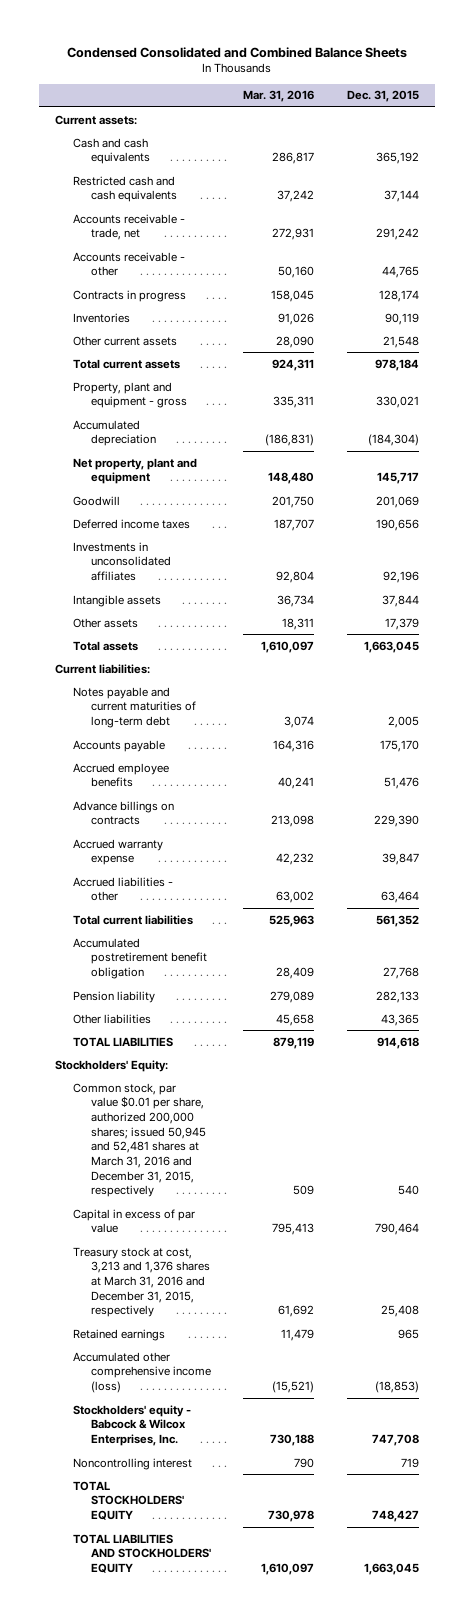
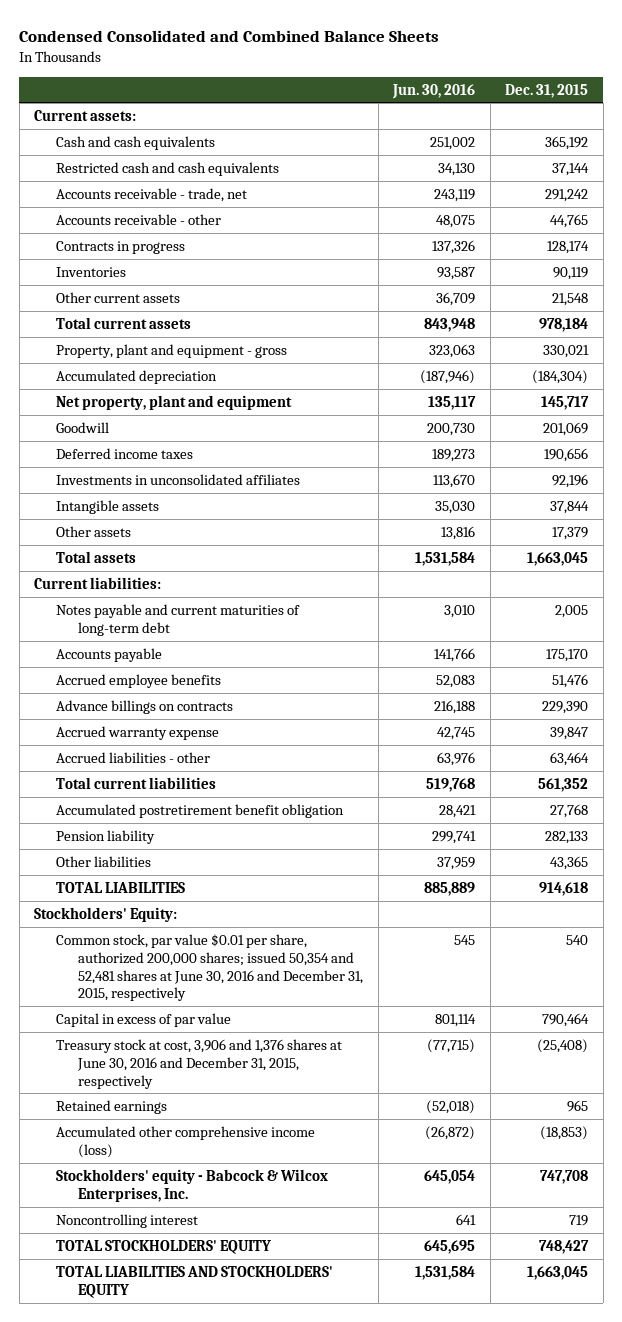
- | Mar. 31, 2016 | Dec. 31, 2015
+ | Jun. 30, 2016 | Dec. 31, 2015
- Common stock, par value $0.01 per share, authorized 200,000 shares; issued 50,945 and 52,481 shares at March 31, 2016 and December 31, 2015, respectively | 509 | 540
+ Common stock, par value $0.01 per share, authorized 200,000 shares; issued 50,354 and 52,481 shares at June 30, 2016 and December 31, 2015, respectively | 545 | 540
- Treasury stock at cost, 3,213 and 1,376 shares at March 31, 2016 and December 31, 2015, respectively | 61,692 | 25,408
+ Treasury stock at cost, 3,906 and 1,376 shares at June 30, 2016 and December 31, 2015, respectively | (77,715) | (25,408)

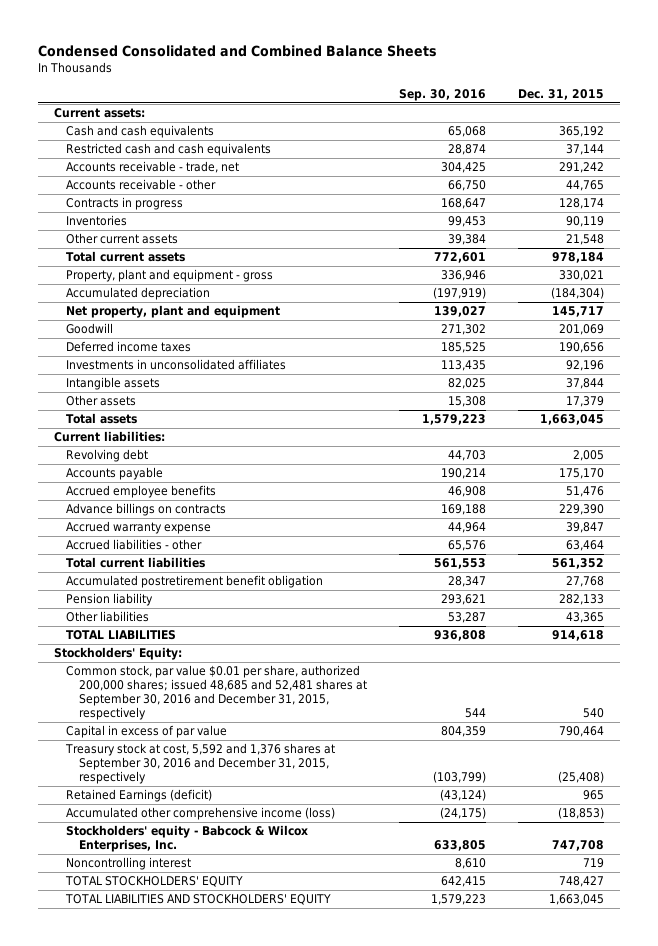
- | Jun. 30, 2016 | Dec. 31, 2015
+ | Sep. 30, 2016 | Dec. 31, 2015
- Notes payable and current maturities of long-term debt | 3,010 | 2,005
+ Revolving debt | 44,703 | 2,005
- Common stock, par value $0.01 per share, authorized 200,000 shares; issued 50,354 and 52,481 shares at June 30, 2016 and December 31, 2015, respectively | 545 | 540
+ Common stock, par value $0.01 per share, authorized 200,000 shares; issued 48,685 and 52,481 shares at September 30, 2016 and December 31, 2015, respectively | 544 | 540
- Treasury stock at cost, 3,906 and 1,376 shares at June 30, 2016 and December 31, 2015, respectively | (77,715) | (25,408)
- Retained earnings | (52,018) | 965
+ Treasury stock at cost, 5,592 and 1,376 shares at September 30, 2016 and December 31, 2015, respectively | (103,799) | (25,408)
+ Retained Earnings (deficit) | (43,124) | 965

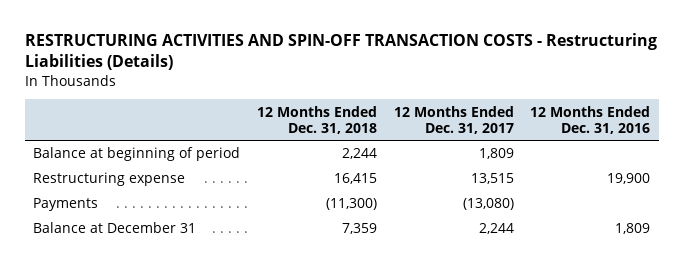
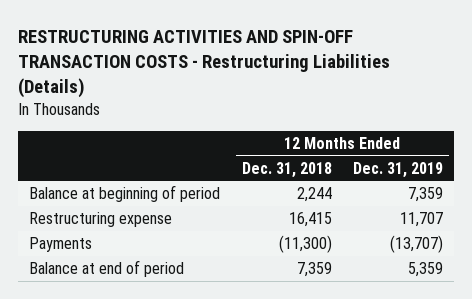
- | 12 Months Ended Dec. 31, 2018 | 12 Months Ended Dec. 31, 2017 | 12 Months Ended Dec. 31, 2016
+ | 12 Months Ended Dec. 31, 2018 | 12 Months Ended Dec. 31, 2019
- Balance at December 31 | 7,359 | 2,244 | 1,809
+ Balance at end of period | 7,359 | 5,359

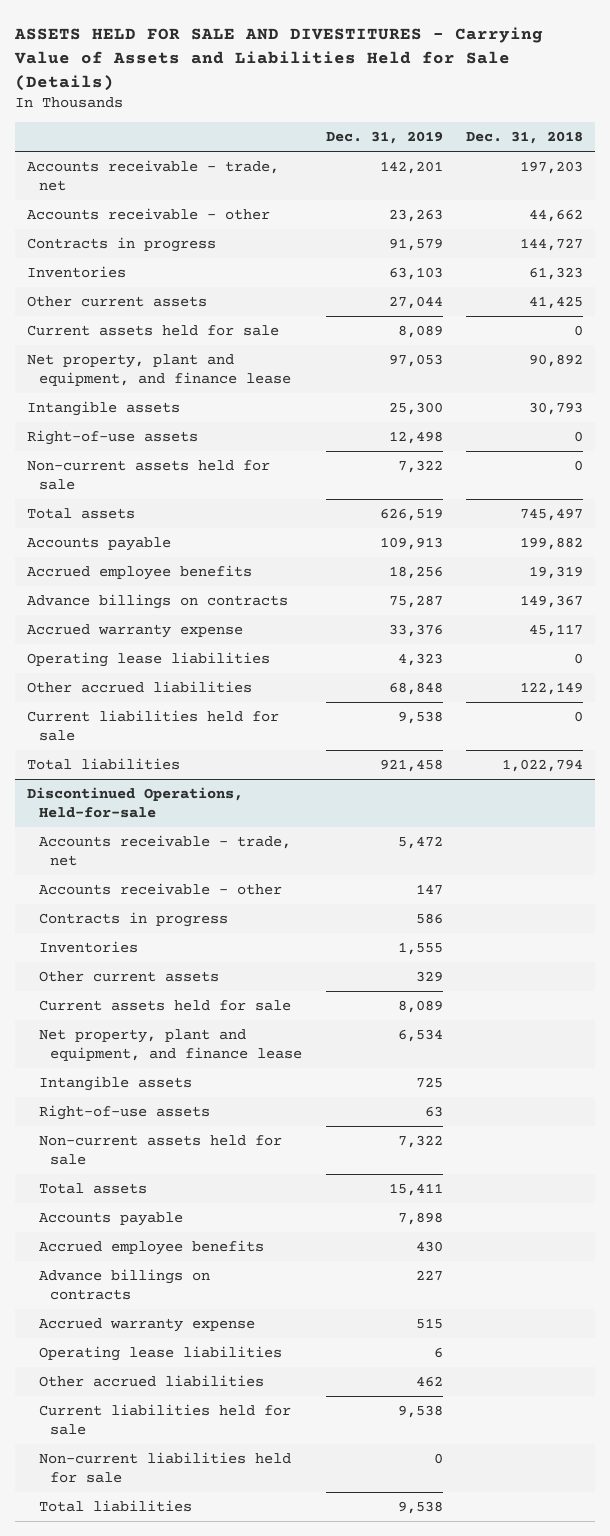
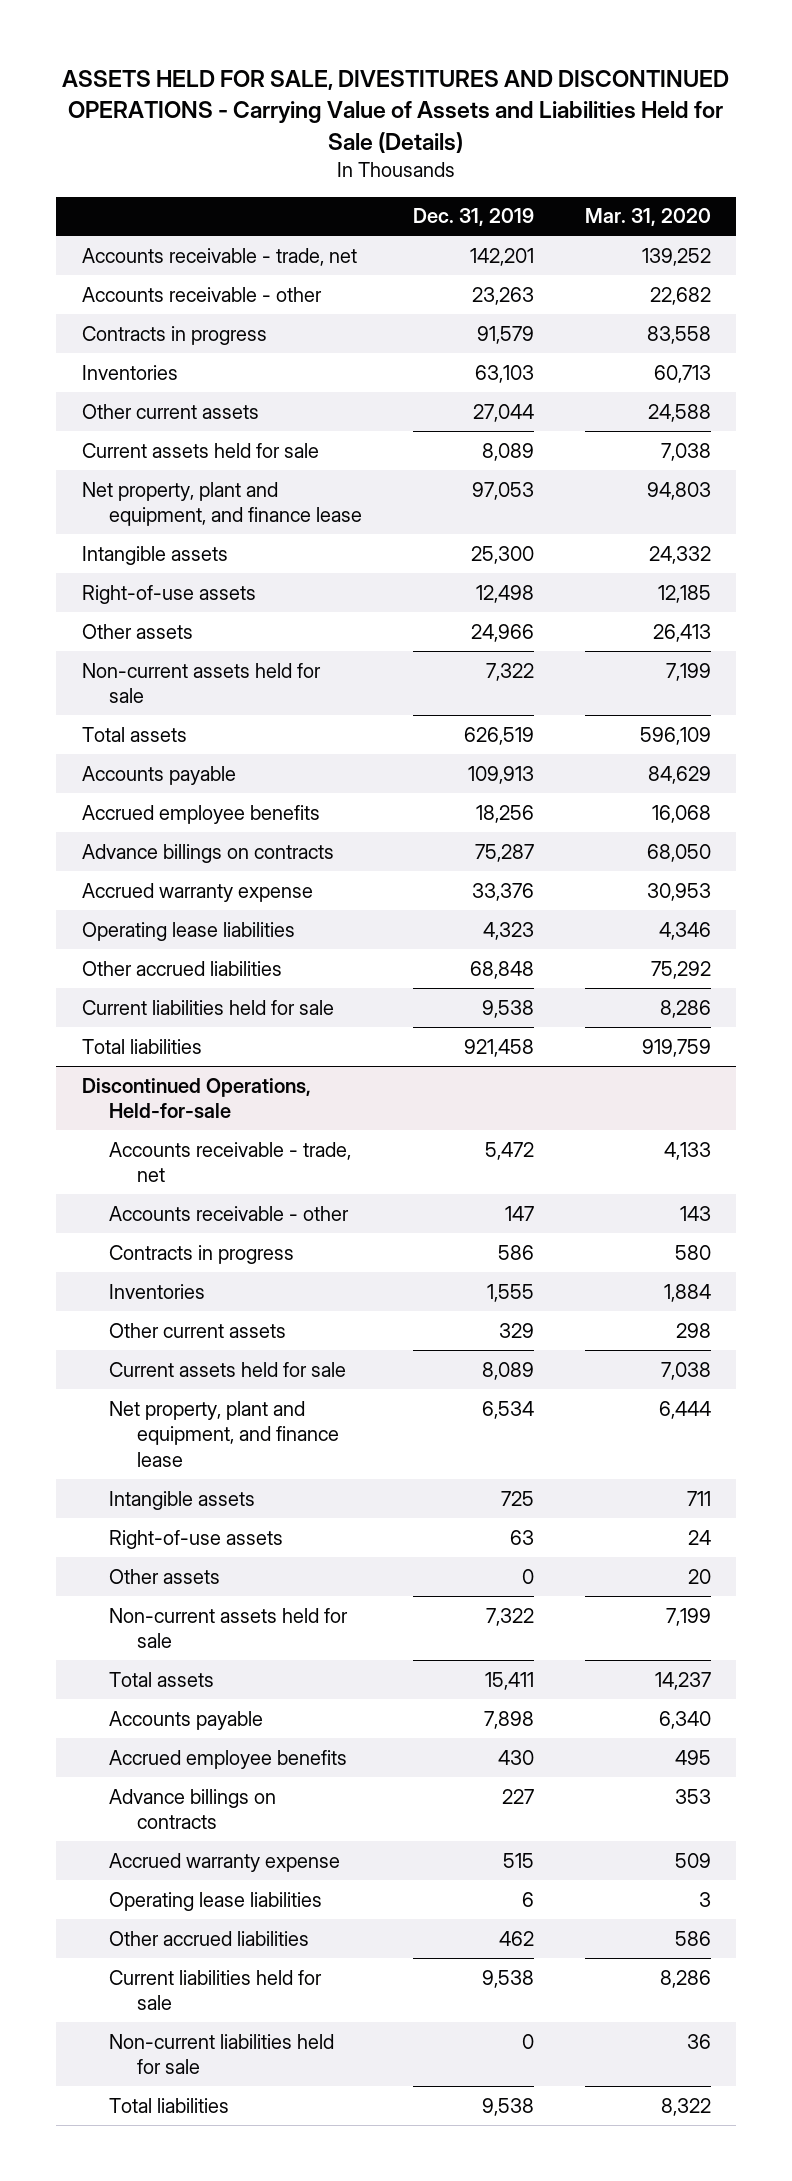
- ASSETS HELD FOR SALE AND DIVESTITURES - Carrying Value of Assets and Liabilities Held for Sale (Details)
+ ASSETS HELD FOR SALE, DIVESTITURES AND DISCONTINUED OPERATIONS - Carrying Value of Assets and Liabilities Held for Sale (Details)
- | Dec. 31, 2019 | Dec. 31, 2018
+ | Dec. 31, 2019 | Mar. 31, 2020
+ Other assets | 24,966 | 26,413
@ Discontinued Operations, Held-for-sale
+ Other assets | 0 | 20

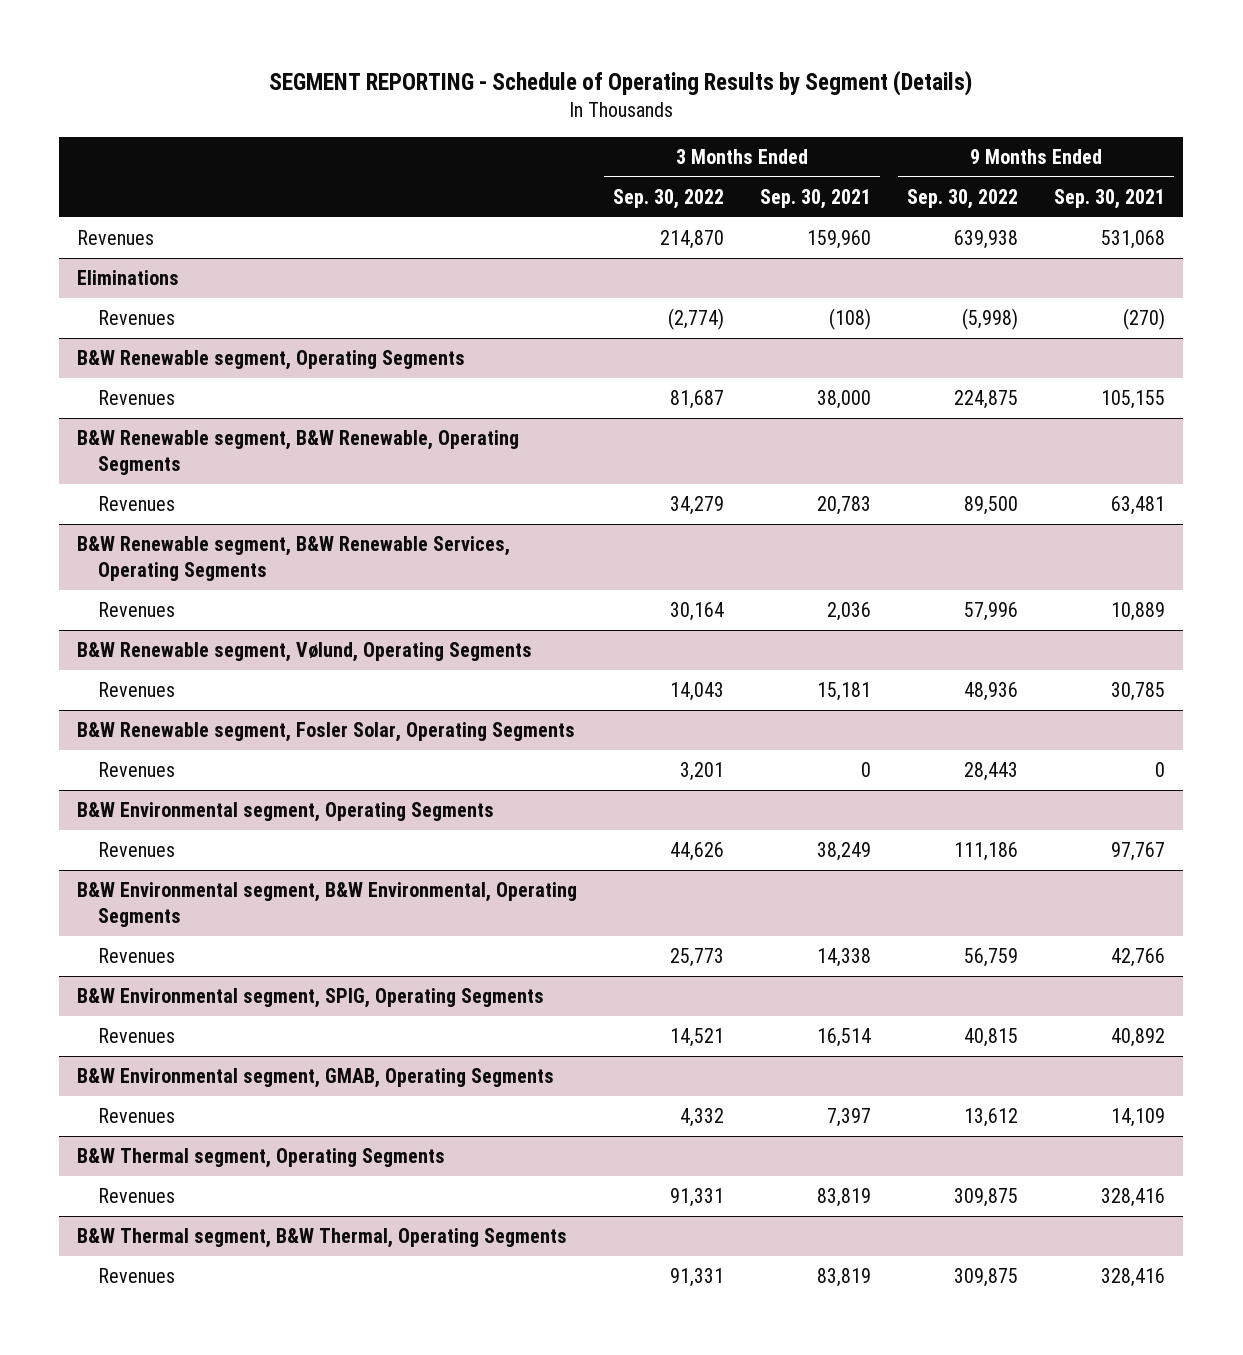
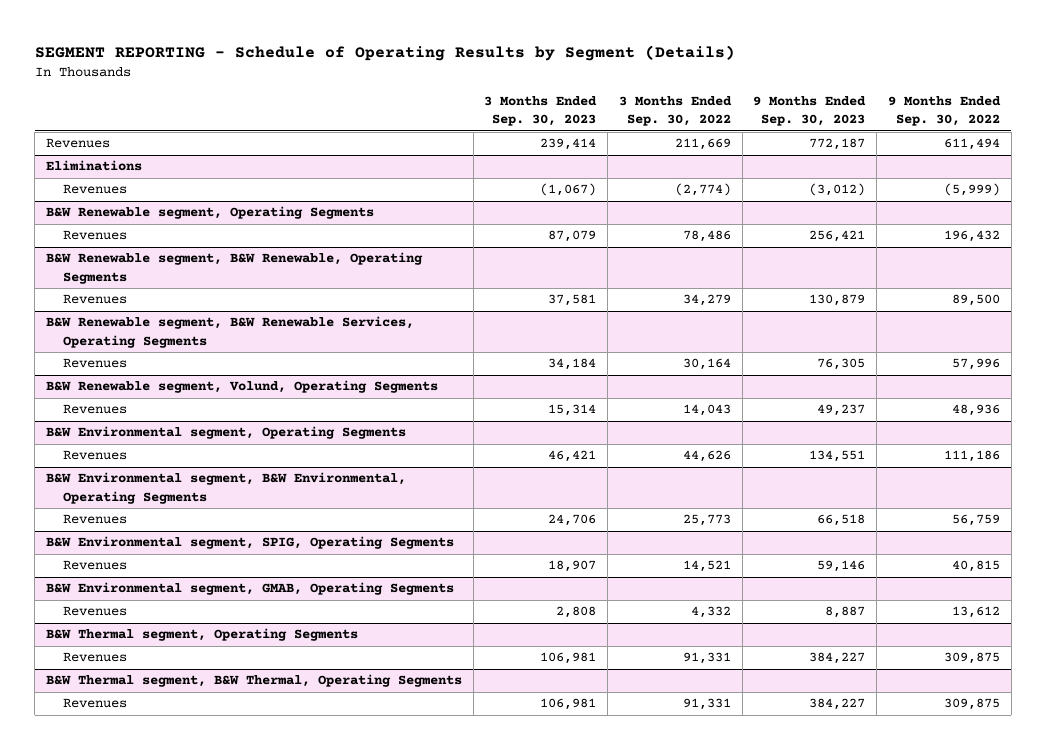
- | 3 Months Ended Sep. 30, 2022 | 3 Months Ended Sep. 30, 2021 | 9 Months Ended Sep. 30, 2022 | 9 Months Ended Sep. 30, 2021
+ | 3 Months Ended Sep. 30, 2023 | 3 Months Ended Sep. 30, 2022 | 9 Months Ended Sep. 30, 2023 | 9 Months Ended Sep. 30, 2022
- Revenues | 214,870 | 159,960 | 639,938 | 531,068
+ Revenues | 239,414 | 211,669 | 772,187 | 611,494
@ Eliminations
- Revenues | (2,774) | (108) | (5,998) | (270)
+ Revenues | (1,067) | (2,774) | (3,012) | (5,999)
@ B&W Renewable segment, Operating Segments
- Revenues | 81,687 | 38,000 | 224,875 | 105,155
+ Revenues | 87,079 | 78,486 | 256,421 | 196,432
- B&W Renewable segment, Vølund, Operating Segments
+ B&W Renewable segment, Volund, Operating Segments
- B&W Renewable segment, Fosler Solar, Operating Segments
- Revenues | 3,201 | 0 | 28,443 | 0

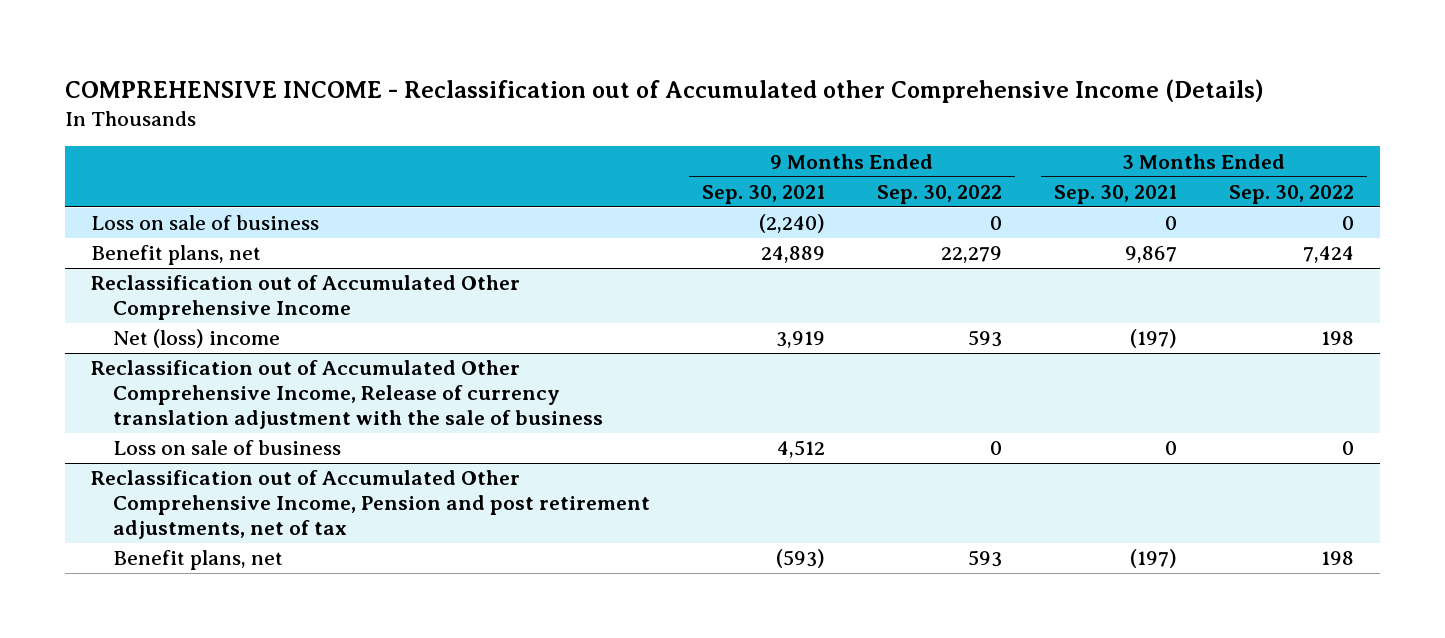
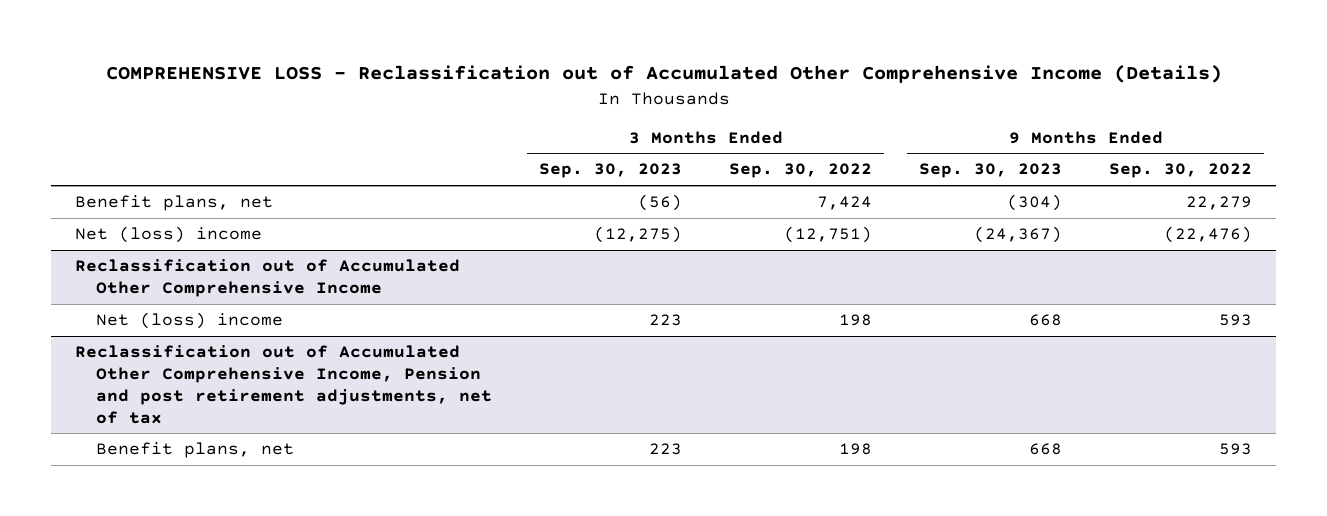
- COMPREHENSIVE INCOME - Reclassification out of Accumulated other Comprehensive Income (Details)
+ COMPREHENSIVE LOSS - Reclassification out of Accumulated Other Comprehensive Income (Details)
- | 9 Months Ended Sep. 30, 2021 | 9 Months Ended Sep. 30, 2022 | 3 Months Ended Sep. 30, 2021 | 3 Months Ended Sep. 30, 2022
+ | 3 Months Ended Sep. 30, 2023 | 3 Months Ended Sep. 30, 2022 | 9 Months Ended Sep. 30, 2023 | 9 Months Ended Sep. 30, 2022
- Loss on sale of business | (2,240) | 0 | 0 | 0
+ Net (loss) income | (12,275) | (12,751) | (24,367) | (22,476)
- Reclassification out of Accumulated Other Comprehensive Income, Release of currency translation adjustment with the sale of business
- Loss on sale of business | 4,512 | 0 | 0 | 0

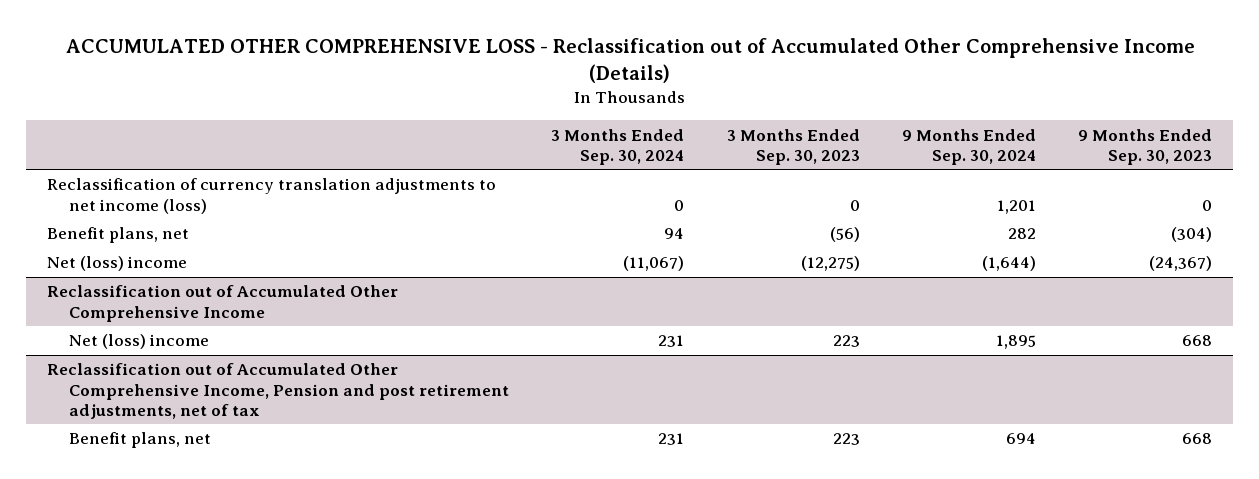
- COMPREHENSIVE LOSS - Reclassification out of Accumulated Other Comprehensive Income (Details)
+ ACCUMULATED OTHER COMPREHENSIVE LOSS - Reclassification out of Accumulated Other Comprehensive Income (Details)
- | 3 Months Ended Sep. 30, 2023 | 3 Months Ended Sep. 30, 2022 | 9 Months Ended Sep. 30, 2023 | 9 Months Ended Sep. 30, 2022
+ | 3 Months Ended Sep. 30, 2024 | 3 Months Ended Sep. 30, 2023 | 9 Months Ended Sep. 30, 2024 | 9 Months Ended Sep. 30, 2023
+ Reclassification of currency translation adjustments to net income (loss) | 0 | 0 | 1,201 | 0

